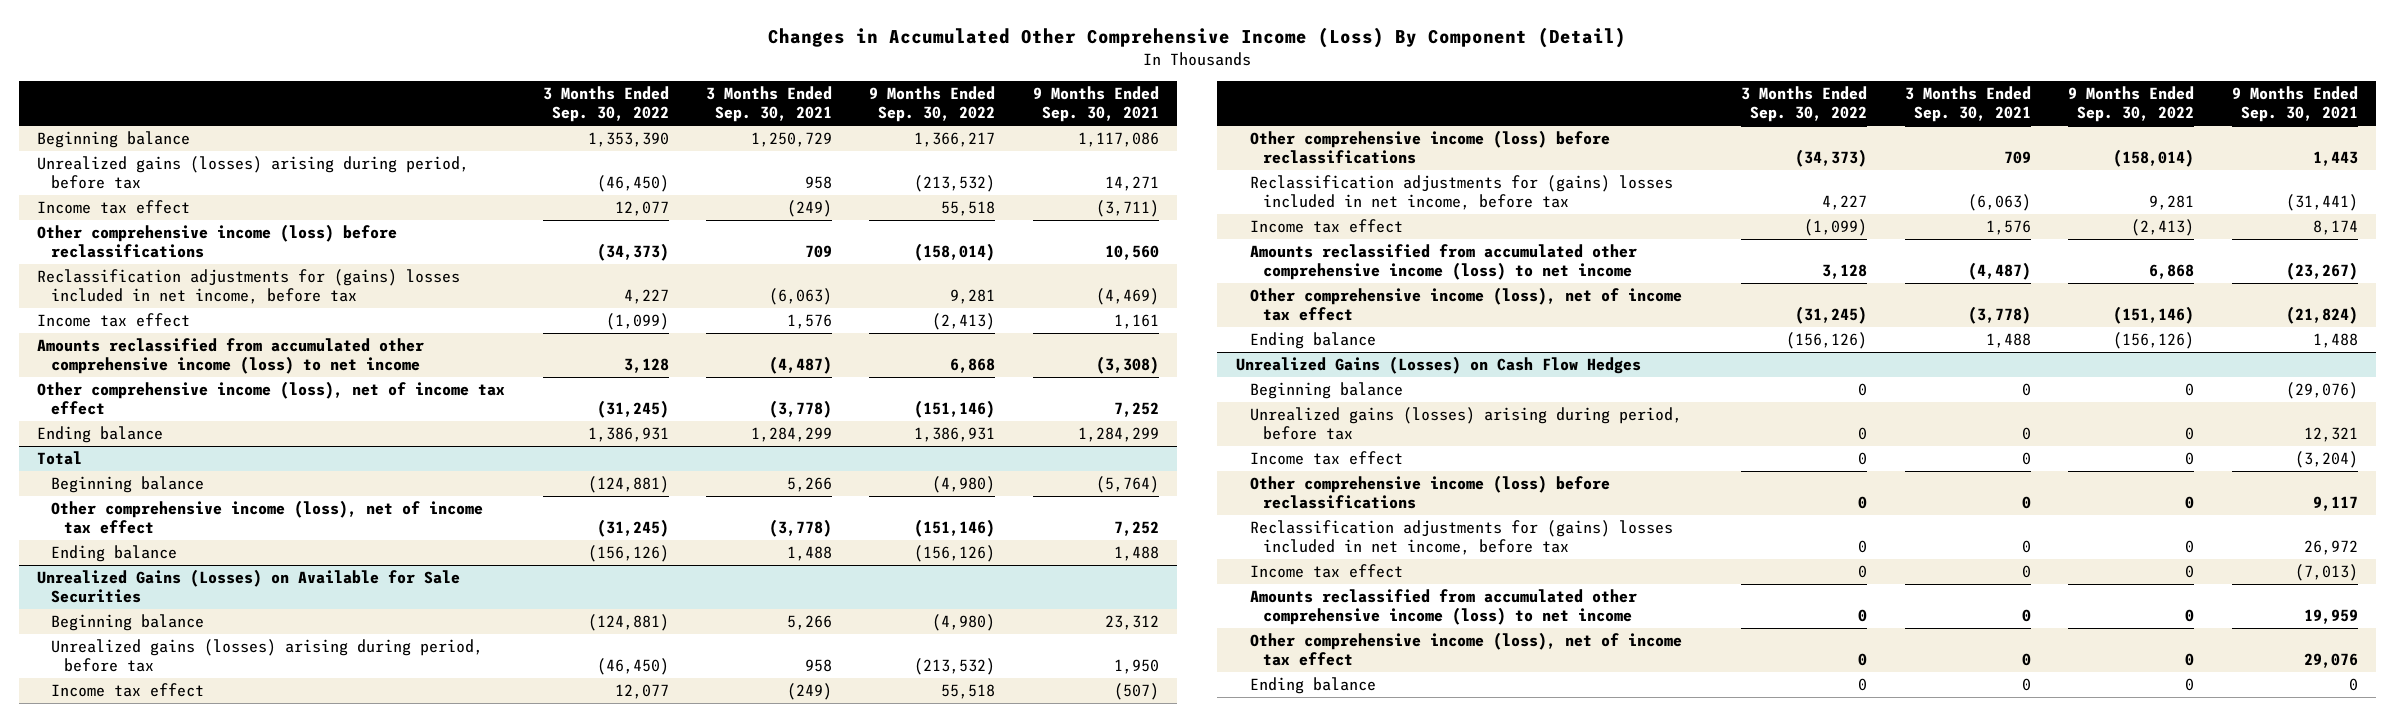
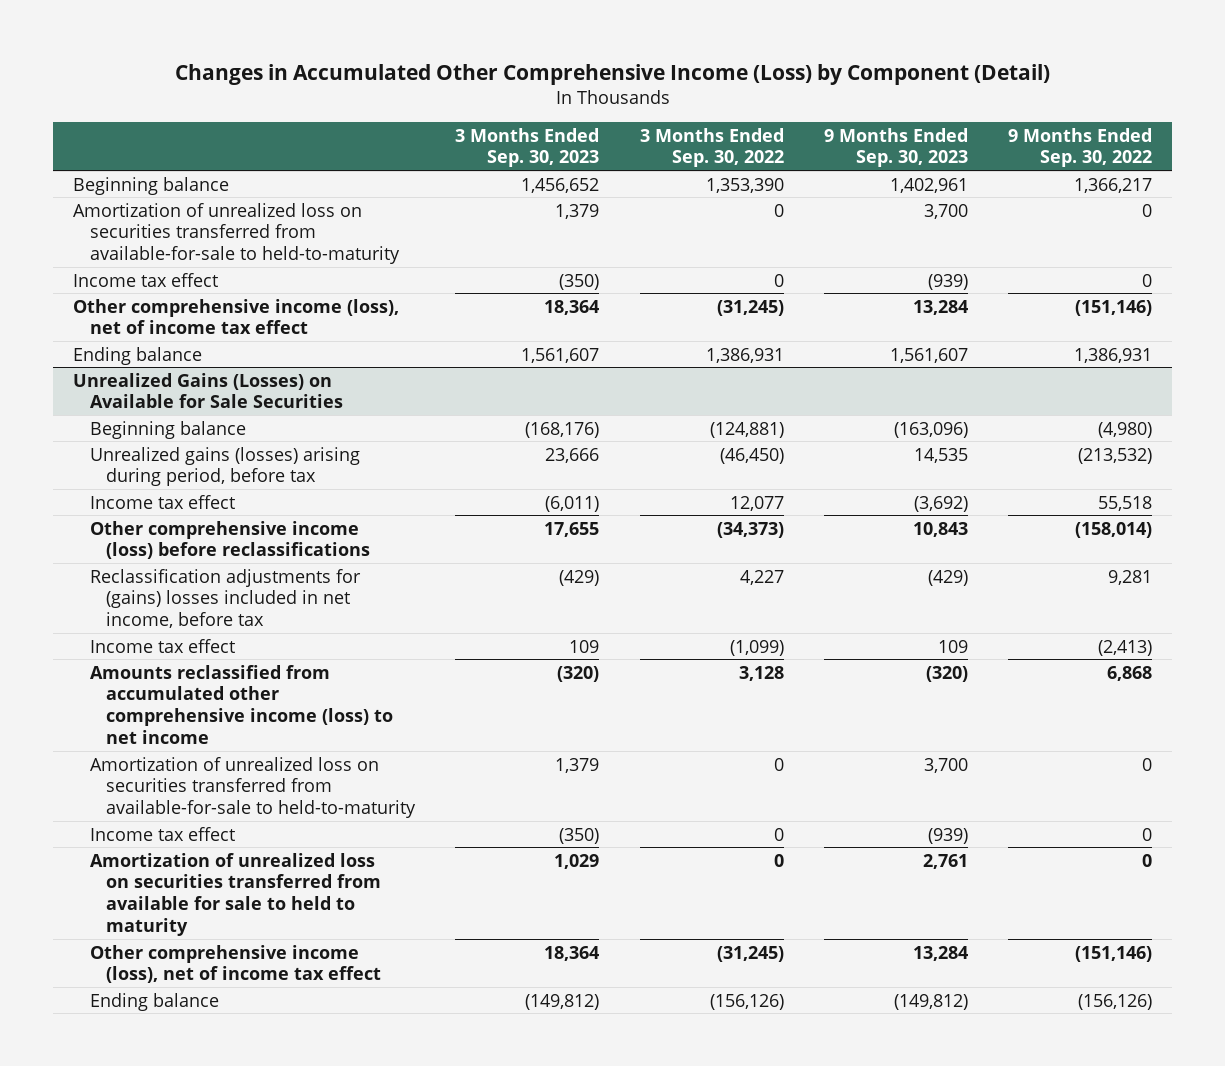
- Changes in Accumulated Other Comprehensive Income (Loss) By Component (Detail)
+ Changes in Accumulated Other Comprehensive Income (Loss) by Component (Detail)
- | 3 Months Ended Sep. 30, 2022 | 3 Months Ended Sep. 30, 2021 | 9 Months Ended Sep. 30, 2022 | 9 Months Ended Sep. 30, 2021
+ | 3 Months Ended Sep. 30, 2023 | 3 Months Ended Sep. 30, 2022 | 9 Months Ended Sep. 30, 2023 | 9 Months Ended Sep. 30, 2022
- Unrealized gains (losses) arising during period, before tax | (46,450) | 958 | (213,532) | 14,271
- Income tax effect | 12,077 | (249) | 55,518 | (3,711)
- Other comprehensive income (loss) before reclassifications | (34,373) | 709 | (158,014) | 10,560
- Reclassification adjustments for (gains) losses included in net income, before tax | 4,227 | (6,063) | 9,281 | (4,469)
- Income tax effect | (1,099) | 1,576 | (2,413) | 1,161
- Amounts reclassified from accumulated other comprehensive income (loss) to net income | 3,128 | (4,487) | 6,868 | (3,308)
+ Amortization of unrealized loss on securities transferred from available-for-sale to held-to-maturity | 1,379 | 0 | 3,700 | 0
+ Income tax effect | (350) | 0 | (939) | 0
- Total
- Beginning balance | (124,881) | 5,266 | (4,980) | (5,764)
- Other comprehensive income (loss), net of income tax effect | (31,245) | (3,778) | (151,146) | 7,252
- Ending balance | (156,126) | 1,488 | (156,126) | 1,488
@ Unrealized Gains (Losses) on Available for Sale Securities
+ Amortization of unrealized loss on securities transferred from available-for-sale to held-to-maturity | 1,379 | 0 | 3,700 | 0
+ Income tax effect | (350) | 0 | (939) | 0
+ Amortization of unrealized loss on securities transferred from available for sale to held to maturity | 1,029 | 0 | 2,761 | 0
- Unrealized Gains (Losses) on Cash Flow Hedges
- Beginning balance | 0 | 0 | 0 | (29,076)
- Unrealized gains (losses) arising during period, before tax | 0 | 0 | 0 | 12,321
- Income tax effect | 0 | 0 | 0 | (3,204)
- Other comprehensive income (loss) before reclassifications | 0 | 0 | 0 | 9,117
- Reclassification adjustments for (gains) losses included in net income, before tax | 0 | 0 | 0 | 26,972
- Income tax effect | 0 | 0 | 0 | (7,013)
- Amounts reclassified from accumulated other comprehensive income (loss) to net income | 0 | 0 | 0 | 19,959
- Other comprehensive income (loss), net of income tax effect | 0 | 0 | 0 | 29,076
- Ending balance | 0 | 0 | 0 | 0

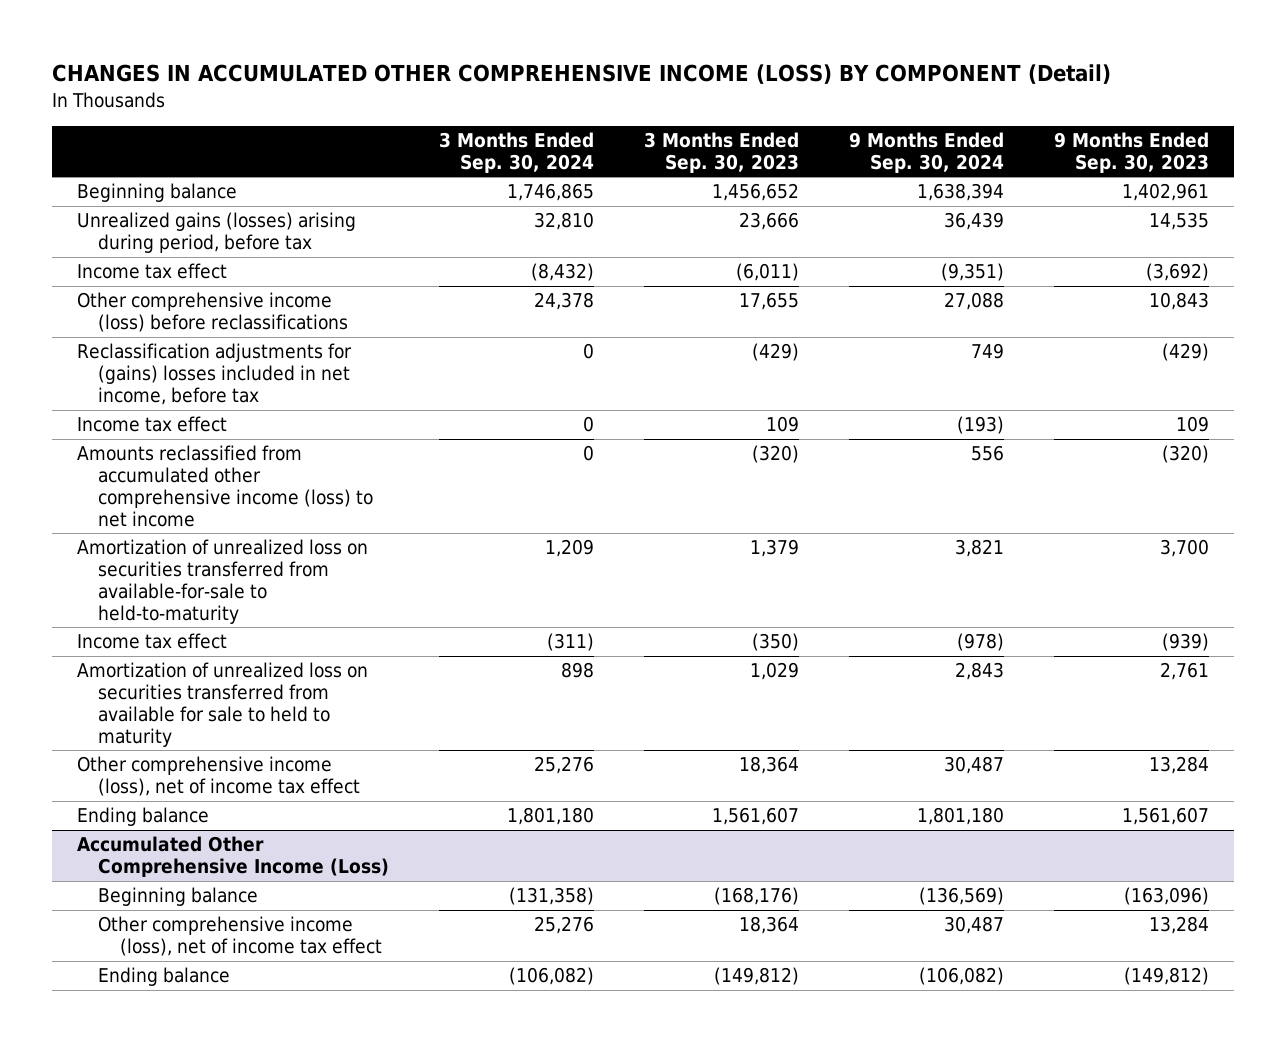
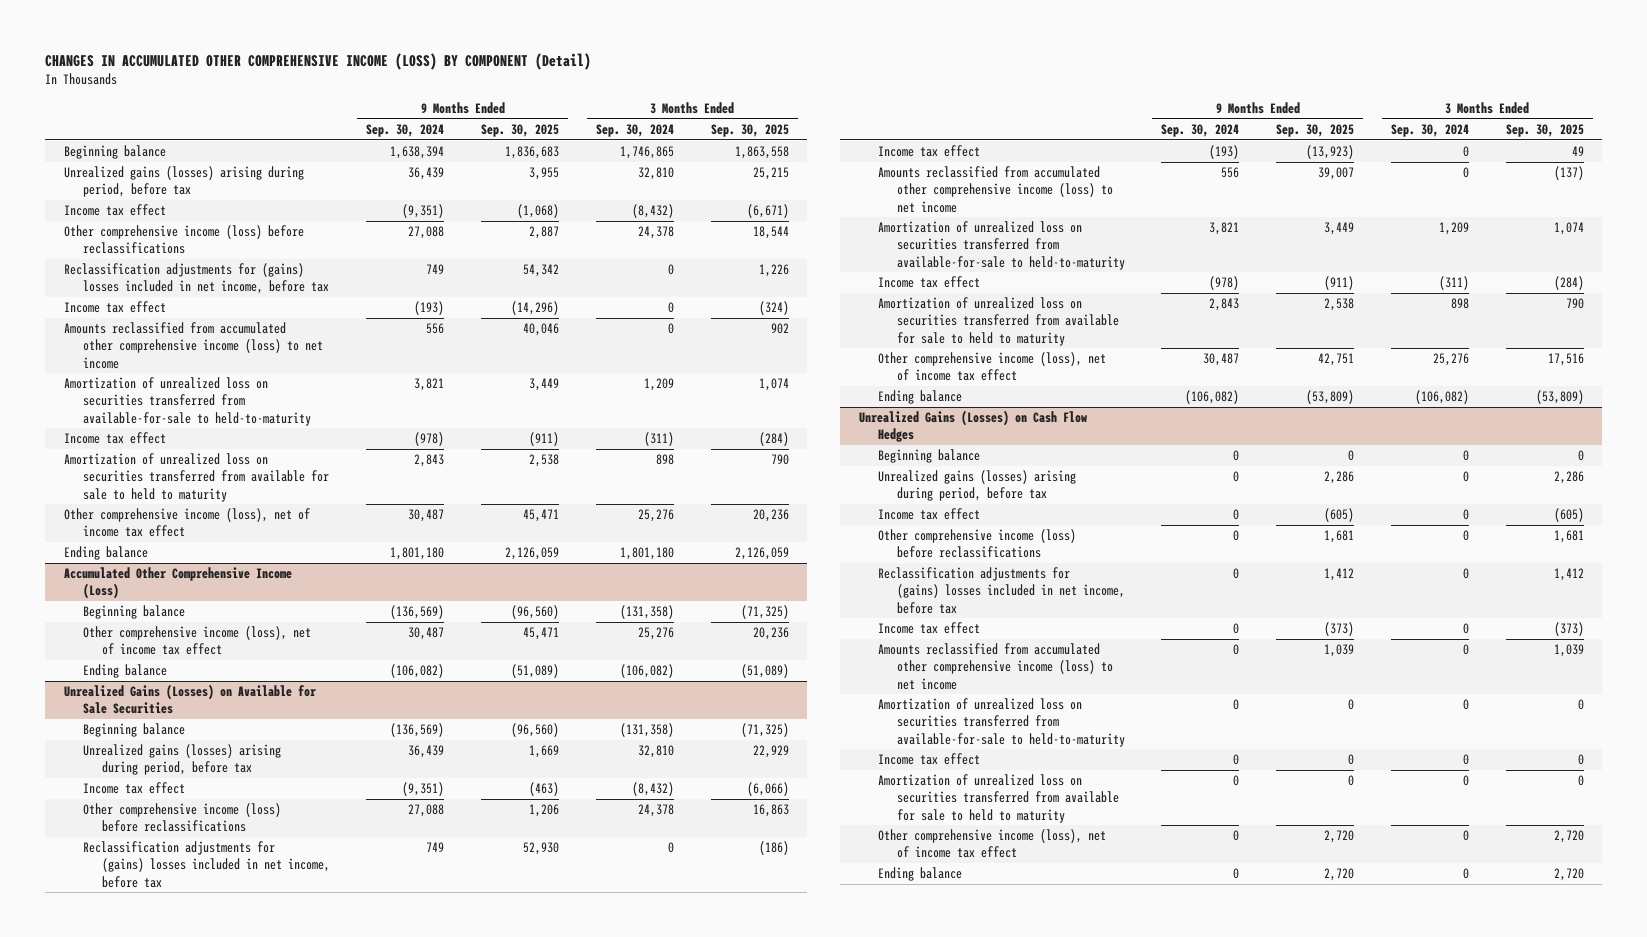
- | 3 Months Ended Sep. 30, 2024 | 3 Months Ended Sep. 30, 2023 | 9 Months Ended Sep. 30, 2024 | 9 Months Ended Sep. 30, 2023
+ | 9 Months Ended Sep. 30, 2024 | 9 Months Ended Sep. 30, 2025 | 3 Months Ended Sep. 30, 2024 | 3 Months Ended Sep. 30, 2025
+ Unrealized Gains (Losses) on Available for Sale Securities
+ Beginning balance | (136,569) | (96,560) | (131,358) | (71,325)
+ Unrealized gains (losses) arising during period, before tax | 36,439 | 1,669 | 32,810 | 22,929
+ Income tax effect | (9,351) | (463) | (8,432) | (6,066)
+ Other comprehensive income (loss) before reclassifications | 27,088 | 1,206 | 24,378 | 16,863
+ Reclassification adjustments for (gains) losses included in net income, before tax | 749 | 52,930 | 0 | (186)
+ Income tax effect | (193) | (13,923) | 0 | 49
+ Amounts reclassified from accumulated other comprehensive income (loss) to net income | 556 | 39,007 | 0 | (137)
+ Amortization of unrealized loss on securities transferred from available-for-sale to held-to-maturity | 3,821 | 3,449 | 1,209 | 1,074
+ Income tax effect | (978) | (911) | (311) | (284)
+ Amortization of unrealized loss on securities transferred from available for sale to held to maturity | 2,843 | 2,538 | 898 | 790
+ Other comprehensive income (loss), net of income tax effect | 30,487 | 42,751 | 25,276 | 17,516
+ Ending balance | (106,082) | (53,809) | (106,082) | (53,809)
+ Unrealized Gains (Losses) on Cash Flow Hedges
+ Beginning balance | 0 | 0 | 0 | 0
+ Unrealized gains (losses) arising during period, before tax | 0 | 2,286 | 0 | 2,286
+ Income tax effect | 0 | (605) | 0 | (605)
+ Other comprehensive income (loss) before reclassifications | 0 | 1,681 | 0 | 1,681
+ Reclassification adjustments for (gains) losses included in net income, before tax | 0 | 1,412 | 0 | 1,412
+ Income tax effect | 0 | (373) | 0 | (373)
+ Amounts reclassified from accumulated other comprehensive income (loss) to net income | 0 | 1,039 | 0 | 1,039
+ Amortization of unrealized loss on securities transferred from available-for-sale to held-to-maturity | 0 | 0 | 0 | 0
+ Income tax effect | 0 | 0 | 0 | 0
+ Amortization of unrealized loss on securities transferred from available for sale to held to maturity | 0 | 0 | 0 | 0
+ Other comprehensive income (loss), net of income tax effect | 0 | 2,720 | 0 | 2,720
+ Ending balance | 0 | 2,720 | 0 | 2,720

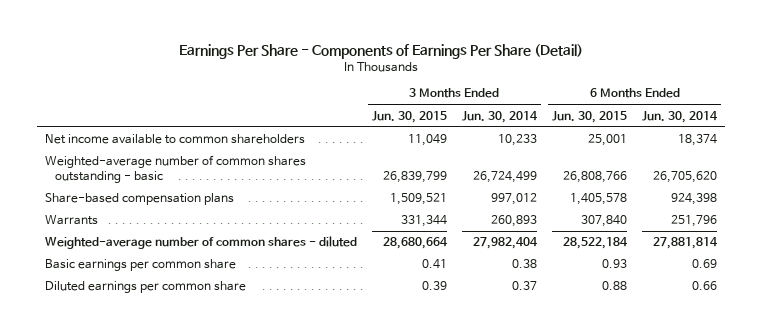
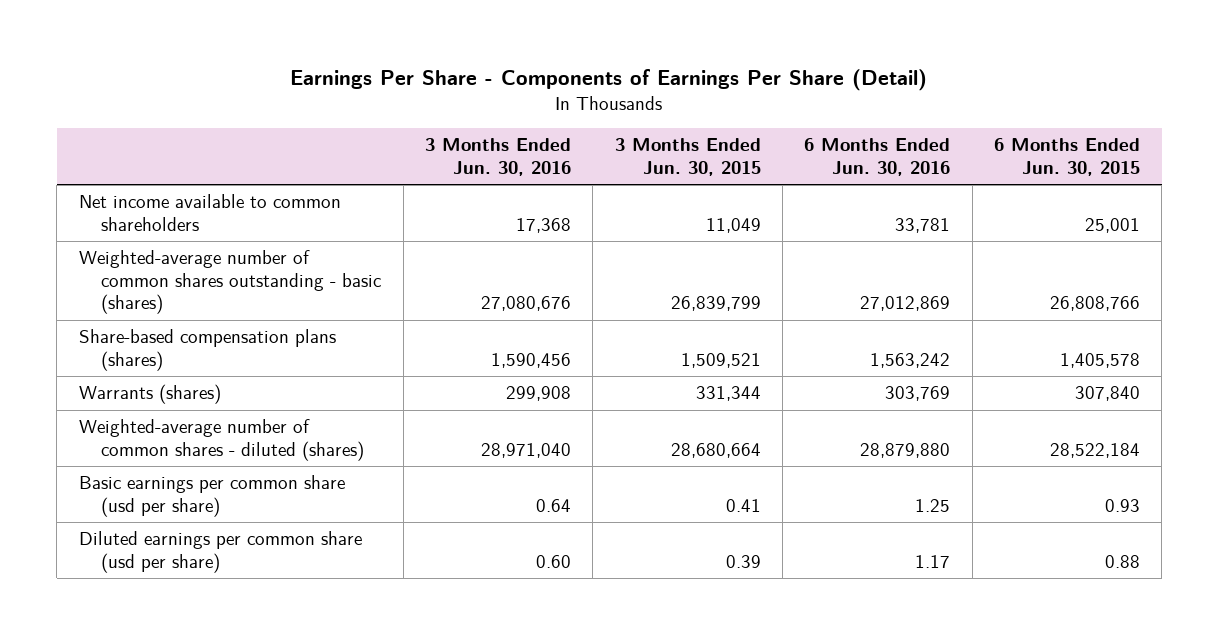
- | 3 Months Ended Jun. 30, 2015 | 3 Months Ended Jun. 30, 2014 | 6 Months Ended Jun. 30, 2015 | 6 Months Ended Jun. 30, 2014
+ | 3 Months Ended Jun. 30, 2016 | 3 Months Ended Jun. 30, 2015 | 6 Months Ended Jun. 30, 2016 | 6 Months Ended Jun. 30, 2015
- Weighted-average number of common shares outstanding - basic | 26,839,799 | 26,724,499 | 26,808,766 | 26,705,620
- Share-based compensation plans | 1,509,521 | 997,012 | 1,405,578 | 924,398
- Warrants | 331,344 | 260,893 | 307,840 | 251,796
- Weighted-average number of common shares - diluted | 28,680,664 | 27,982,404 | 28,522,184 | 27,881,814
- Basic earnings per common share | 0.41 | 0.38 | 0.93 | 0.69
- Diluted earnings per common share | 0.39 | 0.37 | 0.88 | 0.66
+ Weighted-average number of common shares outstanding - basic (shares) | 27,080,676 | 26,839,799 | 27,012,869 | 26,808,766
+ Share-based compensation plans (shares) | 1,590,456 | 1,509,521 | 1,563,242 | 1,405,578
+ Warrants (shares) | 299,908 | 331,344 | 303,769 | 307,840
+ Weighted-average number of common shares - diluted (shares) | 28,971,040 | 28,680,664 | 28,879,880 | 28,522,184
+ Basic earnings per common share (usd per share) | 0.64 | 0.41 | 1.25 | 0.93
+ Diluted earnings per common share (usd per share) | 0.60 | 0.39 | 1.17 | 0.88

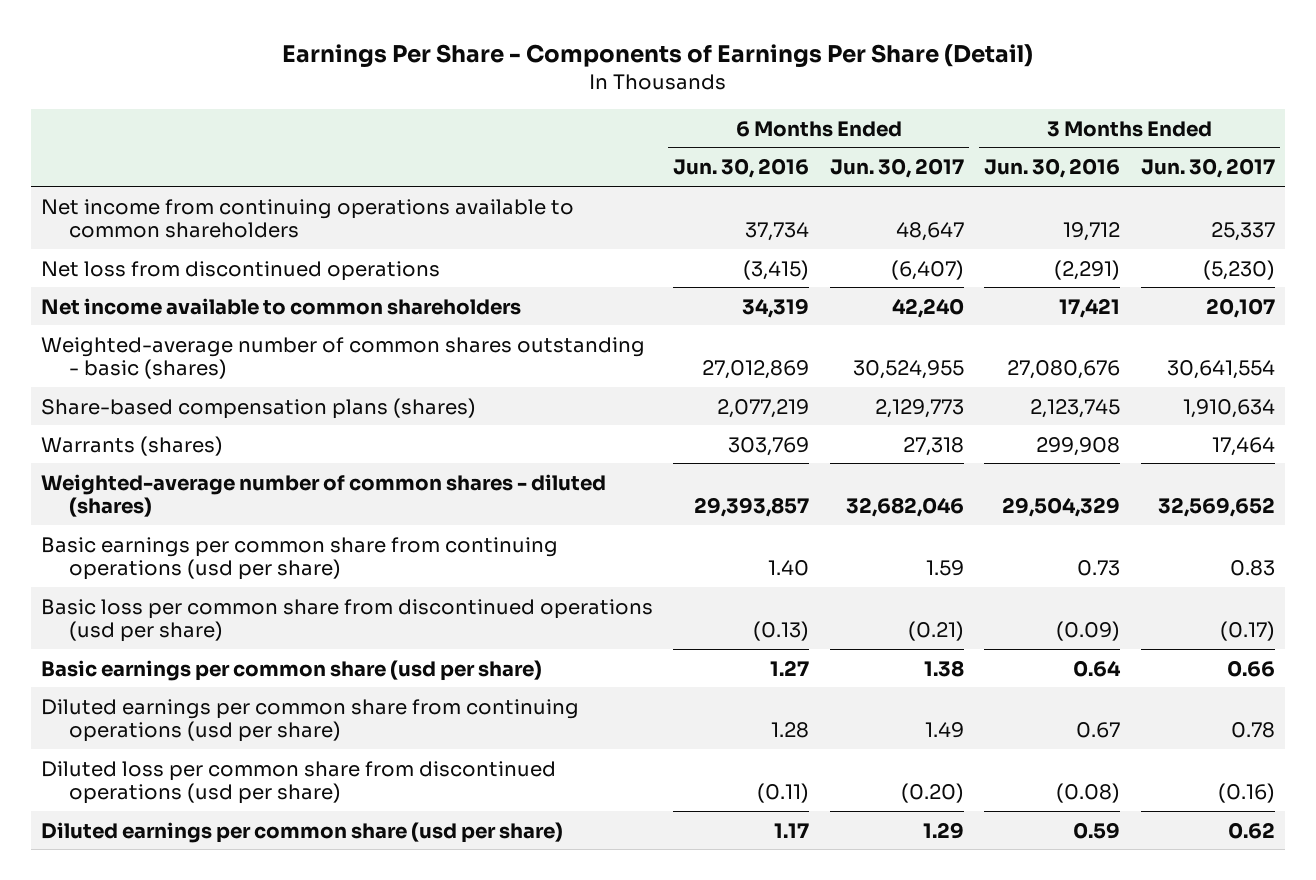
- | 3 Months Ended Jun. 30, 2016 | 3 Months Ended Jun. 30, 2015 | 6 Months Ended Jun. 30, 2016 | 6 Months Ended Jun. 30, 2015
+ | 6 Months Ended Jun. 30, 2016 | 6 Months Ended Jun. 30, 2017 | 3 Months Ended Jun. 30, 2016 | 3 Months Ended Jun. 30, 2017
- Net income available to common shareholders | 17,368 | 11,049 | 33,781 | 25,001
+ Net income from continuing operations available to common shareholders | 37,734 | 48,647 | 19,712 | 25,337
+ Net loss from discontinued operations | (3,415) | (6,407) | (2,291) | (5,230)
+ Net income available to common shareholders | 34,319 | 42,240 | 17,421 | 20,107
- Share-based compensation plans (shares) | 1,590,456 | 1,509,521 | 1,563,242 | 1,405,578
+ Share-based compensation plans (shares) | 2,077,219 | 2,129,773 | 2,123,745 | 1,910,634
- Weighted-average number of common shares - diluted (shares) | 28,971,040 | 28,680,664 | 28,879,880 | 28,522,184
- Basic earnings per common share (usd per share) | 0.64 | 0.41 | 1.25 | 0.93
- Diluted earnings per common share (usd per share) | 0.60 | 0.39 | 1.17 | 0.88
+ Weighted-average number of common shares - diluted (shares) | 29,393,857 | 32,682,046 | 29,504,329 | 32,569,652
+ Basic earnings per common share from continuing operations (usd per share) | 1.40 | 1.59 | 0.73 | 0.83
+ Basic loss per common share from discontinued operations (usd per share) | (0.13) | (0.21) | (0.09) | (0.17)
+ Basic earnings per common share (usd per share) | 1.27 | 1.38 | 0.64 | 0.66
+ Diluted earnings per common share from continuing operations (usd per share) | 1.28 | 1.49 | 0.67 | 0.78
+ Diluted loss per common share from discontinued operations (usd per share) | (0.11) | (0.20) | (0.08) | (0.16)
+ Diluted earnings per common share (usd per share) | 1.17 | 1.29 | 0.59 | 0.62

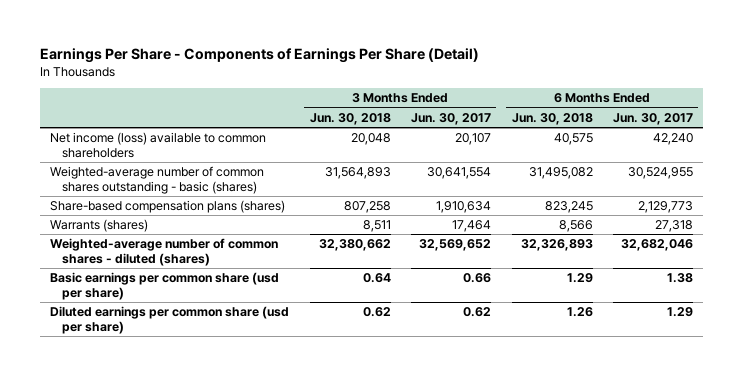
- | 6 Months Ended Jun. 30, 2016 | 6 Months Ended Jun. 30, 2017 | 3 Months Ended Jun. 30, 2016 | 3 Months Ended Jun. 30, 2017
+ | 3 Months Ended Jun. 30, 2018 | 3 Months Ended Jun. 30, 2017 | 6 Months Ended Jun. 30, 2018 | 6 Months Ended Jun. 30, 2017
- Net income from continuing operations available to common shareholders | 37,734 | 48,647 | 19,712 | 25,337
- Net loss from discontinued operations | (3,415) | (6,407) | (2,291) | (5,230)
- Net income available to common shareholders | 34,319 | 42,240 | 17,421 | 20,107
+ Net income (loss) available to common shareholders | 20,048 | 20,107 | 40,575 | 42,240
- Basic earnings per common share from continuing operations (usd per share) | 1.40 | 1.59 | 0.73 | 0.83
- Basic loss per common share from discontinued operations (usd per share) | (0.13) | (0.21) | (0.09) | (0.17)
- Diluted earnings per common share from continuing operations (usd per share) | 1.28 | 1.49 | 0.67 | 0.78
- Diluted loss per common share from discontinued operations (usd per share) | (0.11) | (0.20) | (0.08) | (0.16)

